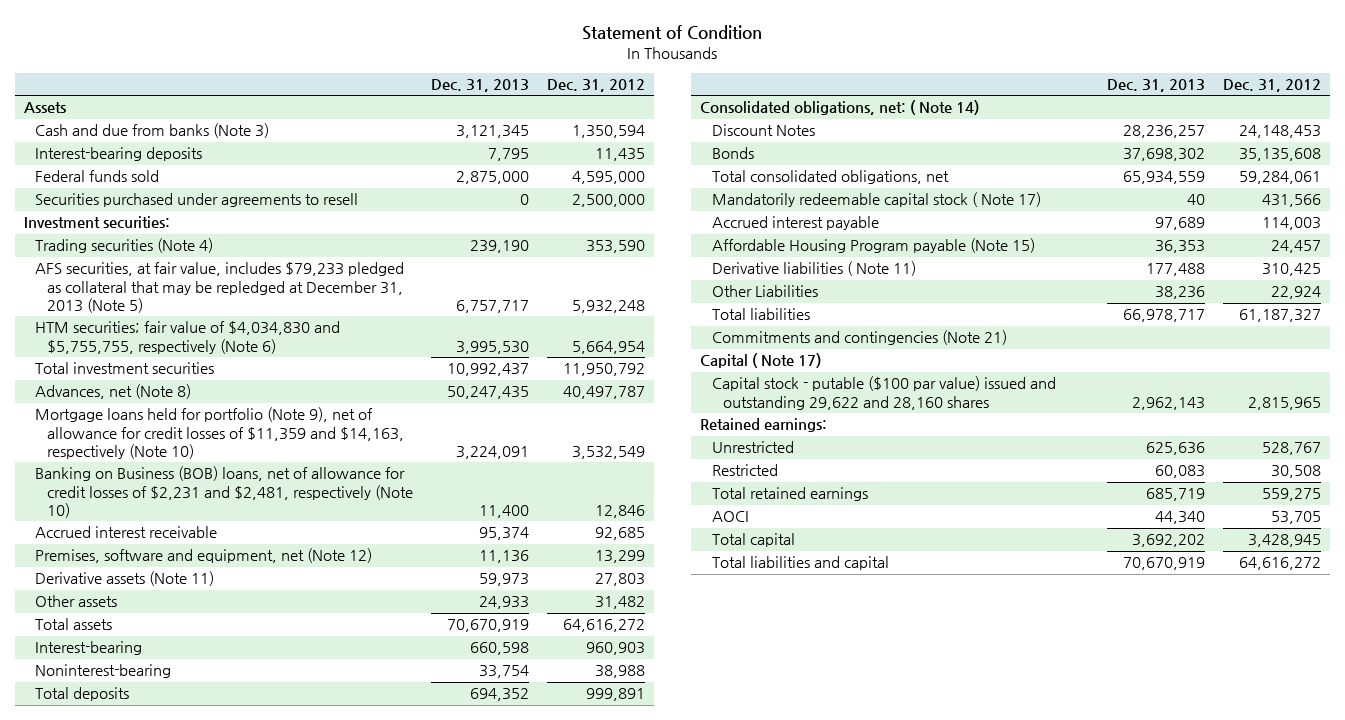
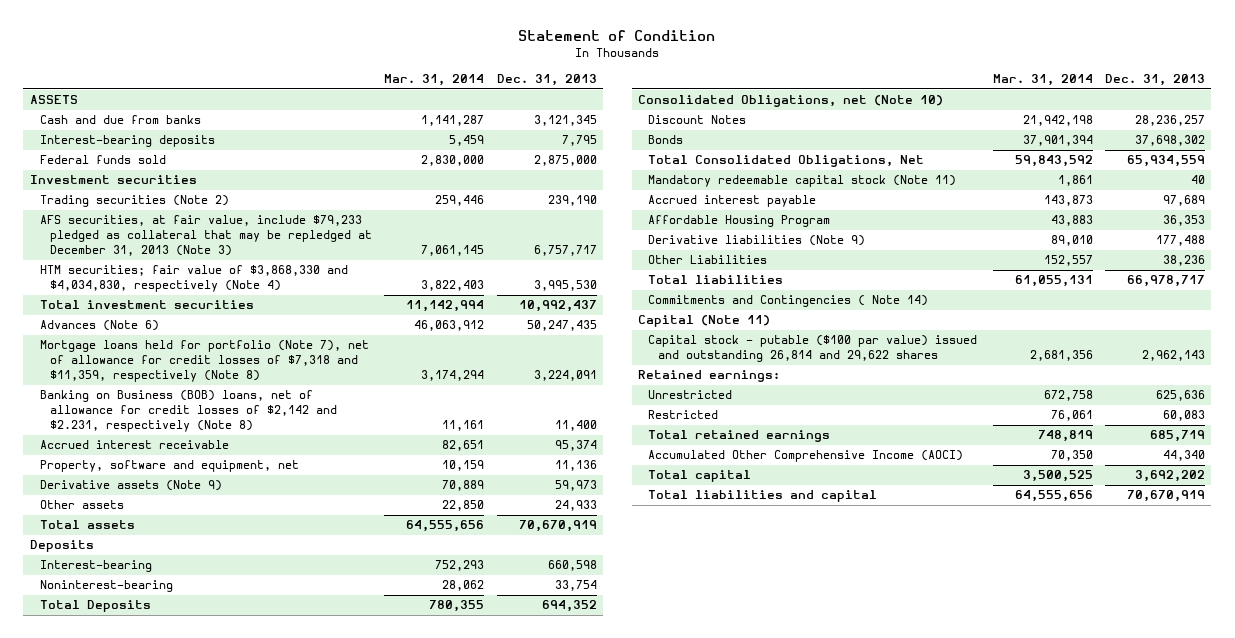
- | Dec. 31, 2013 | Dec. 31, 2012
+ | Mar. 31, 2014 | Dec. 31, 2013
- Assets
- Cash and due from banks (Note 3) | 3,121,345 | 1,350,594
+ ASSETS
+ Cash and due from banks | 1,141,287 | 3,121,345
- Securities purchased under agreements to resell | 0 | 2,500,000
- Investment securities:
- Trading securities (Note 4) | 239,190 | 353,590
- AFS securities, at fair value, includes $79,233 pledged as collateral that may be repledged at December 31, 2013 (Note 5) | 6,757,717 | 5,932,248
- HTM securities; fair value of $4,034,830 and $5,755,755, respectively (Note 6) | 3,995,530 | 5,664,954
+ Investment securities
+ Trading securities (Note 2) | 259,446 | 239,190
+ AFS securities, at fair value, include $79,233 pledged as collateral that may be repledged at December 31, 2013 (Note 3) | 7,061,145 | 6,757,717
+ HTM securities; fair value of $3,868,330 and $4,034,830, respectively (Note 4) | 3,822,403 | 3,995,530
- Advances, net (Note 8) | 50,247,435 | 40,497,787
- Mortgage loans held for portfolio (Note 9), net of allowance for credit losses of $11,359 and $14,163, respectively (Note 10) | 3,224,091 | 3,532,549
- Banking on Business (BOB) loans, net of allowance for credit losses of $2,231 and $2,481, respectively (Note 10) | 11,400 | 12,846
+ Advances (Note 6) | 46,063,912 | 50,247,435
+ Mortgage loans held for portfolio (Note 7), net of allowance for credit losses of $7,318 and $11,359, respectively (Note 8) | 3,174,294 | 3,224,091
+ Banking on Business (BOB) loans, net of allowance for credit losses of $2,142 and $2.231, respectively (Note 8) | 11,161 | 11,400
- Premises, software and equipment, net (Note 12) | 11,136 | 13,299
- Derivative assets (Note 11) | 59,973 | 27,803
+ Property, software and equipment, net | 10,159 | 11,136
+ Derivative assets (Note 9) | 70,889 | 59,973
+ Deposits
- Total deposits | 694,352 | 999,891
- Consolidated obligations, net: ( Note 14)
+ Total Deposits | 780,355 | 694,352
+ Consolidated Obligations, net (Note 10)
- Total consolidated obligations, net | 65,934,559 | 59,284,061
- Mandatorily redeemable capital stock ( Note 17) | 40 | 431,566
+ Total Consolidated Obligations, Net | 59,843,592 | 65,934,559
+ Mandatory redeemable capital stock (Note 11) | 1,861 | 40
- Affordable Housing Program payable (Note 15) | 36,353 | 24,457
- Derivative liabilities ( Note 11) | 177,488 | 310,425
+ Affordable Housing Program | 43,883 | 36,353
+ Derivative liabilities (Note 9) | 89,010 | 177,488
- Commitments and contingencies (Note 21)
- Capital ( Note 17)
- Capital stock - putable ($100 par value) issued and outstanding 29,622 and 28,160 shares | 2,962,143 | 2,815,965
+ Commitments and Contingencies ( Note 14)
+ Capital (Note 11)
+ Capital stock - putable ($100 par value) issued and outstanding 26,814 and 29,622 shares | 2,681,356 | 2,962,143
- AOCI | 44,340 | 53,705
+ Accumulated Other Comprehensive Income (AOCI) | 70,350 | 44,340

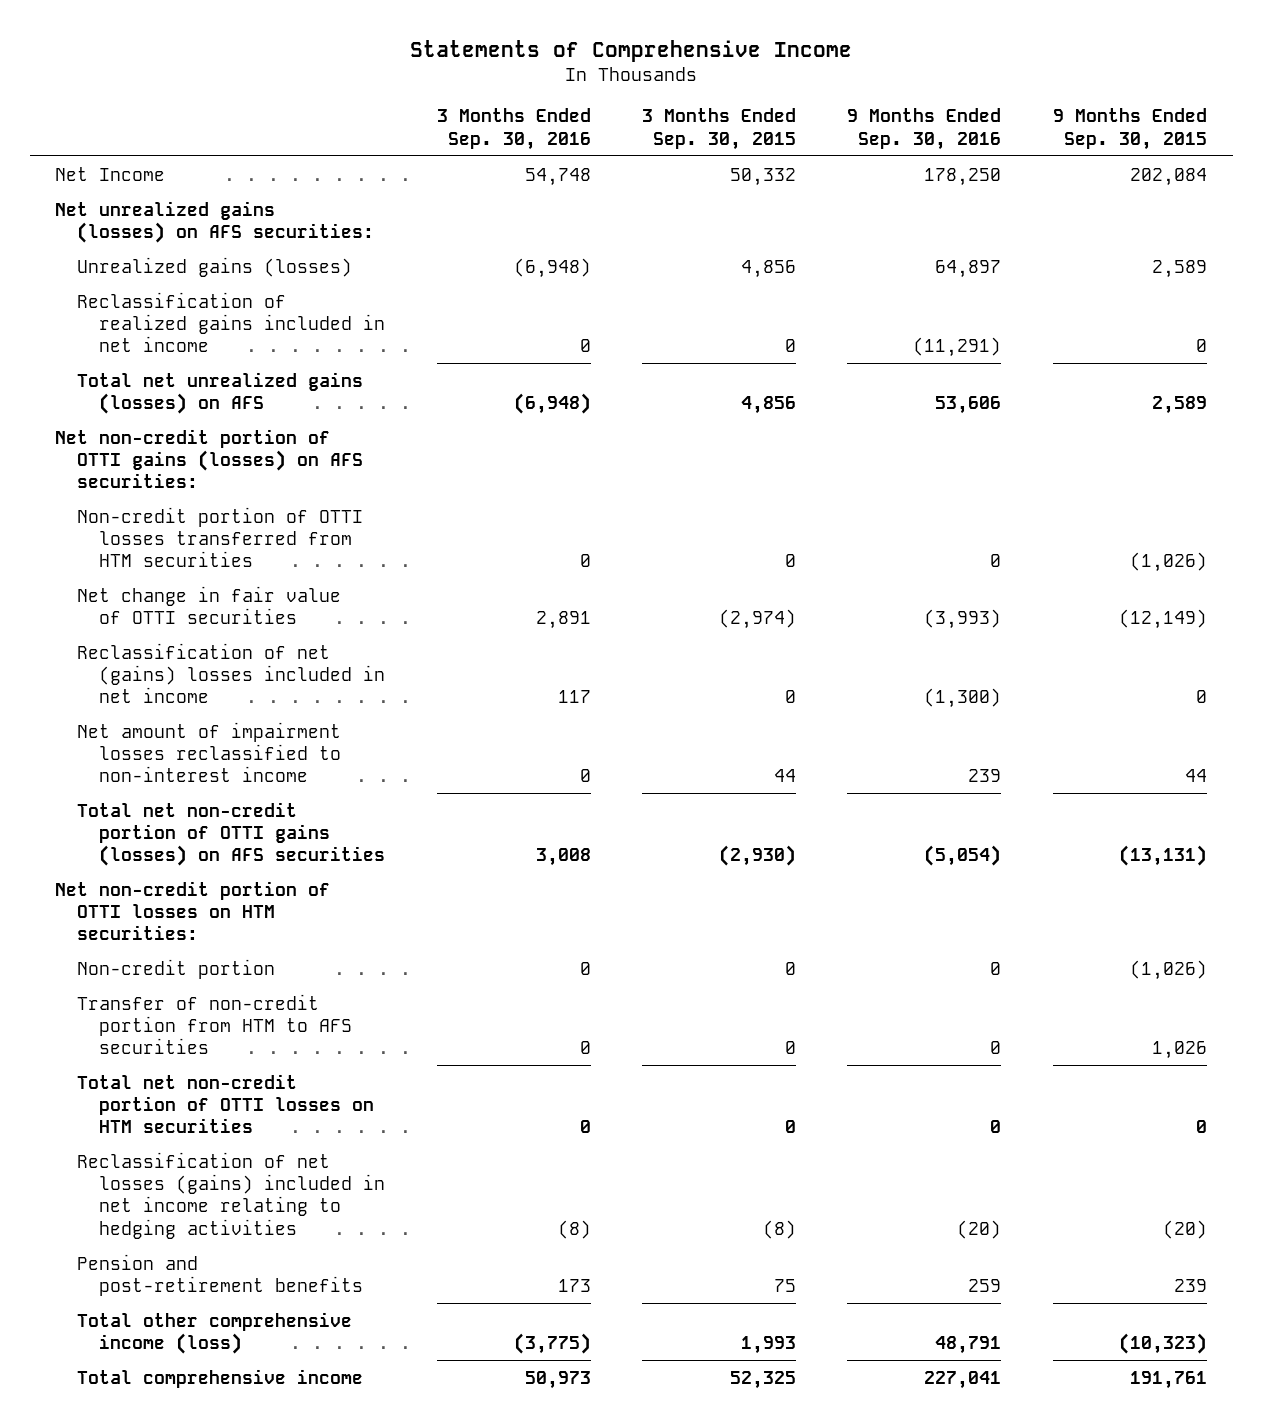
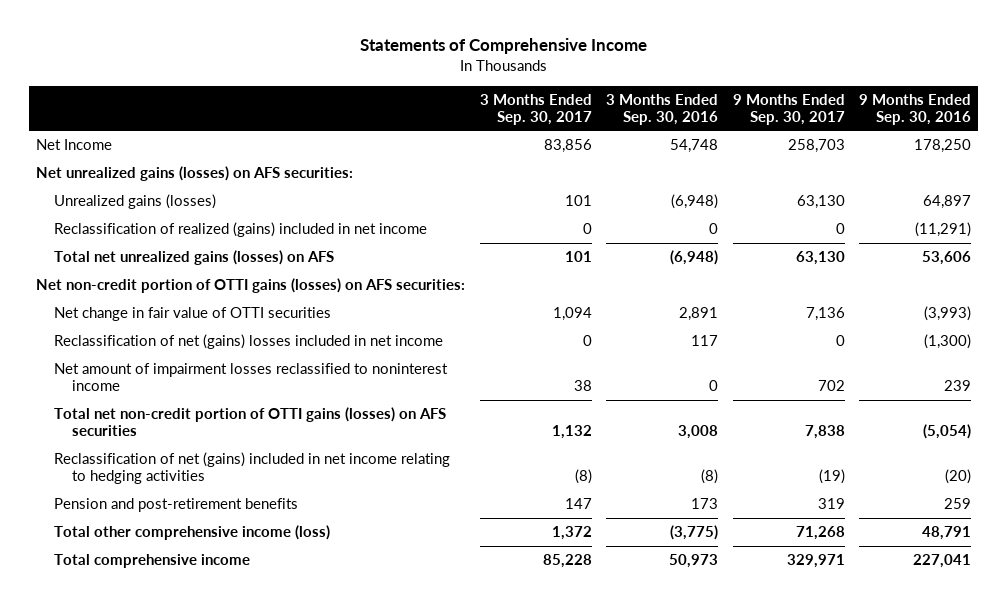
- | 3 Months Ended Sep. 30, 2016 | 3 Months Ended Sep. 30, 2015 | 9 Months Ended Sep. 30, 2016 | 9 Months Ended Sep. 30, 2015
+ | 3 Months Ended Sep. 30, 2017 | 3 Months Ended Sep. 30, 2016 | 9 Months Ended Sep. 30, 2017 | 9 Months Ended Sep. 30, 2016
- Reclassification of realized gains included in net income | 0 | 0 | (11,291) | 0
+ Reclassification of realized (gains) included in net income | 0 | 0 | 0 | (11,291)
- Non-credit portion of OTTI losses transferred from HTM securities | 0 | 0 | 0 | (1,026)
- Net amount of impairment losses reclassified to non-interest income | 0 | 44 | 239 | 44
+ Net amount of impairment losses reclassified to noninterest income | 38 | 0 | 702 | 239
- Net non-credit portion of OTTI losses on HTM securities:
- Non-credit portion | 0 | 0 | 0 | (1,026)
- Transfer of non-credit portion from HTM to AFS securities | 0 | 0 | 0 | 1,026
- Total net non-credit portion of OTTI losses on HTM securities | 0 | 0 | 0 | 0
- Reclassification of net losses (gains) included in net income relating to hedging activities | (8) | (8) | (20) | (20)
+ Reclassification of net (gains) included in net income relating to hedging activities | (8) | (8) | (19) | (20)

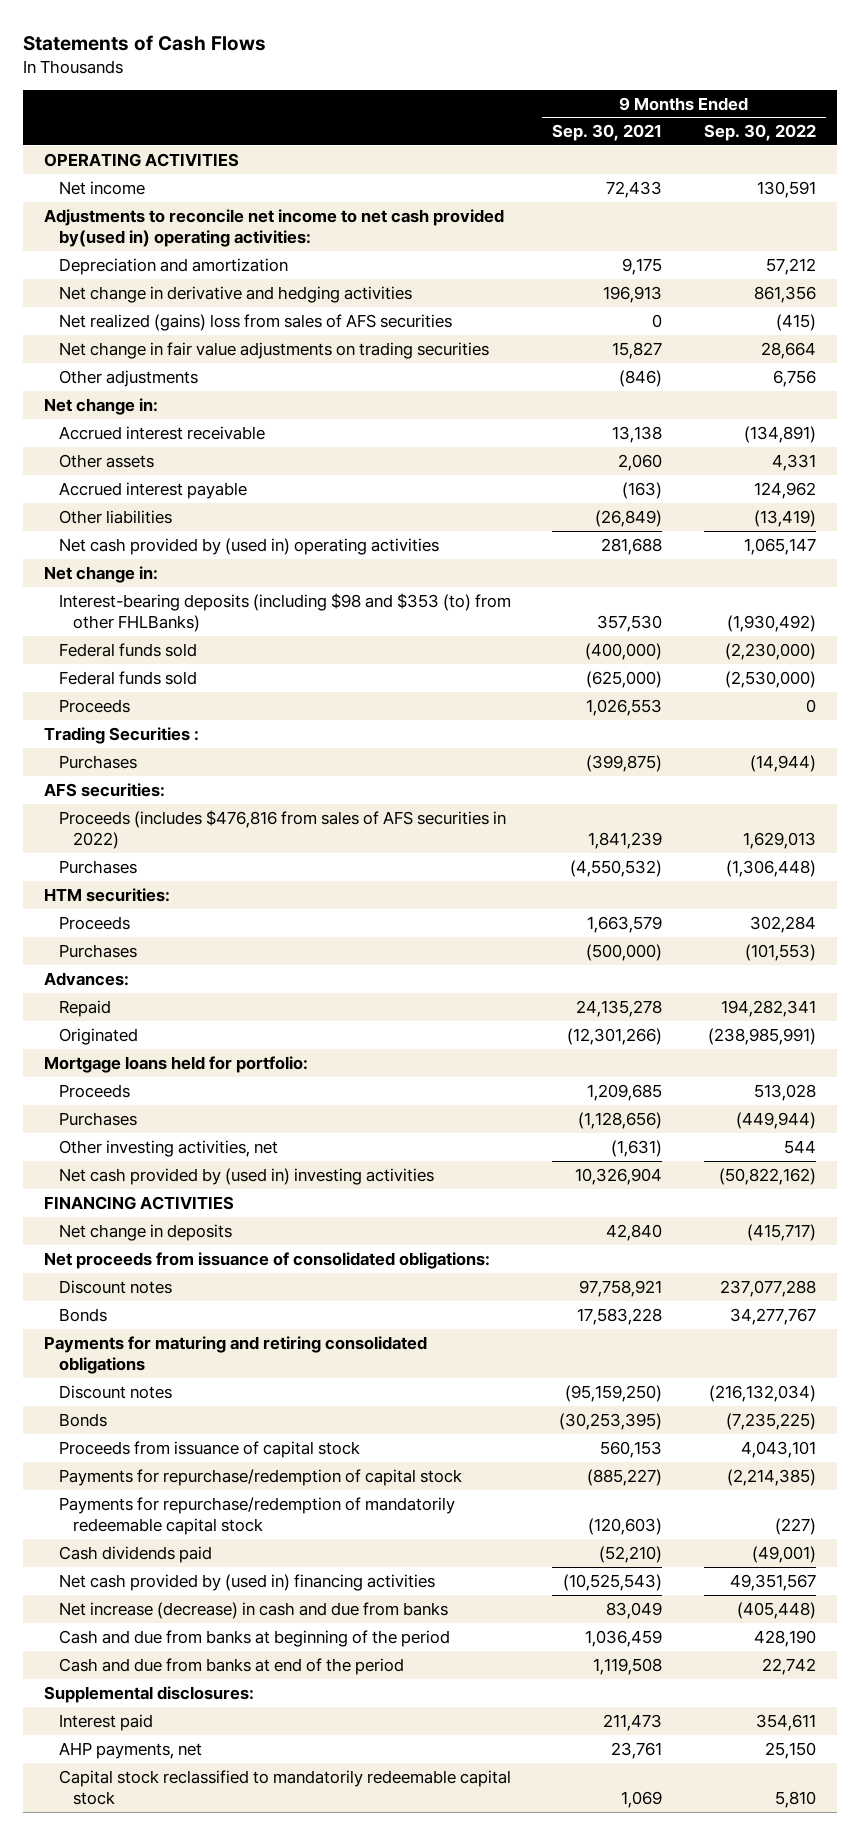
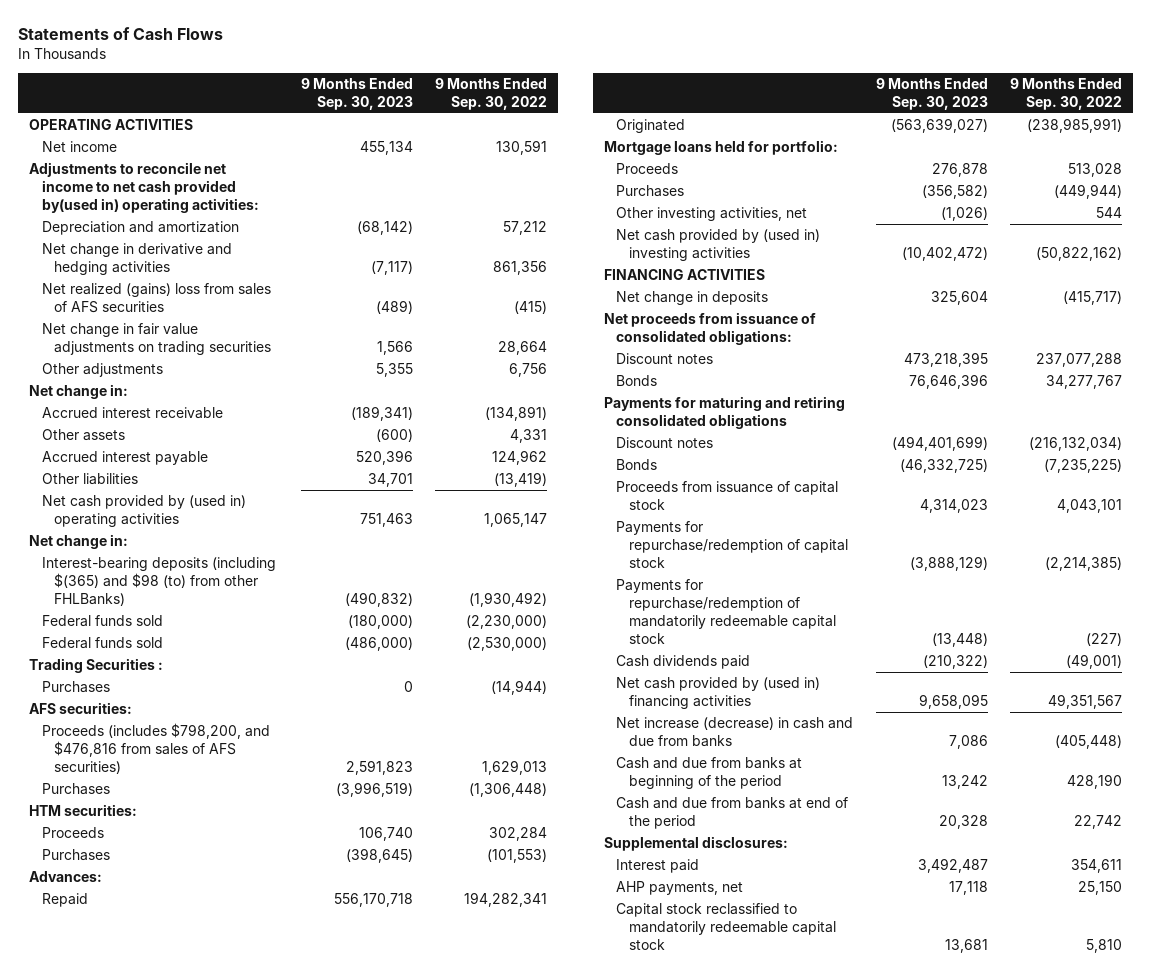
- | 9 Months Ended Sep. 30, 2021 | 9 Months Ended Sep. 30, 2022
+ | 9 Months Ended Sep. 30, 2023 | 9 Months Ended Sep. 30, 2022
- Interest-bearing deposits (including $98 and $353 (to) from other FHLBanks) | 357,530 | (1,930,492)
+ Interest-bearing deposits (including $(365) and $98 (to) from other FHLBanks) | (490,832) | (1,930,492)
- Proceeds | 1,026,553 | 0
- Proceeds (includes $476,816 from sales of AFS securities in 2022) | 1,841,239 | 1,629,013
+ Proceeds (includes $798,200, and $476,816 from sales of AFS securities) | 2,591,823 | 1,629,013

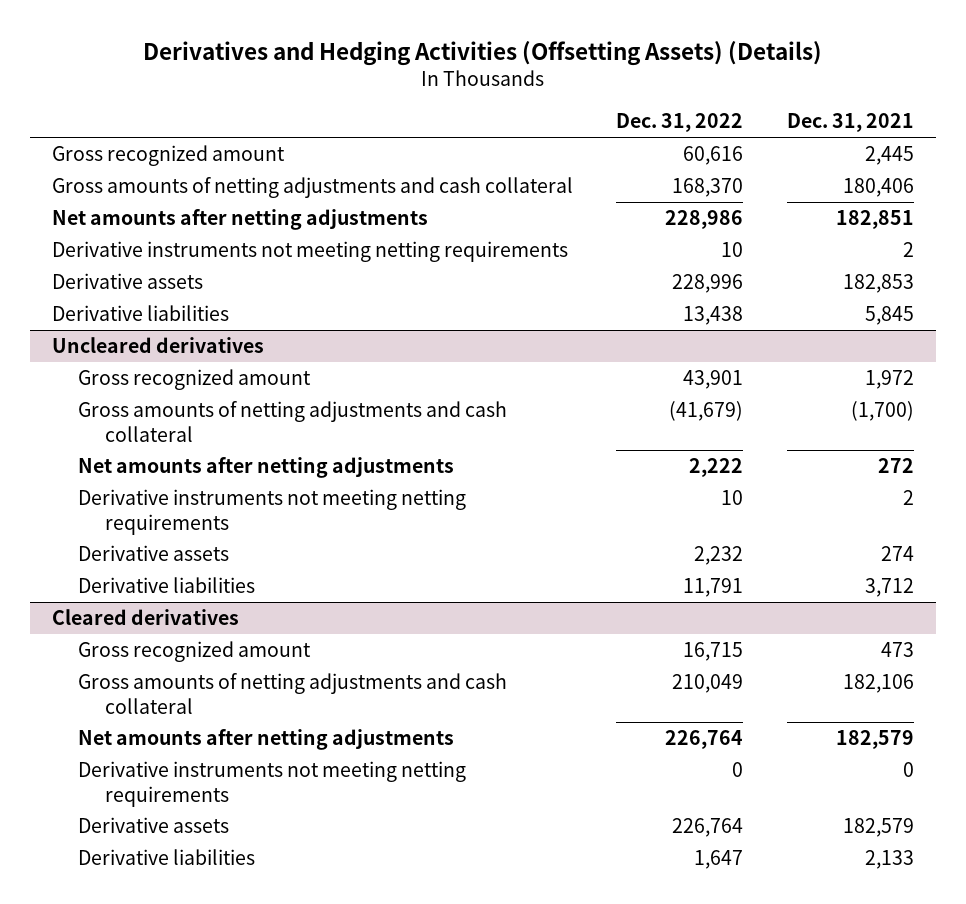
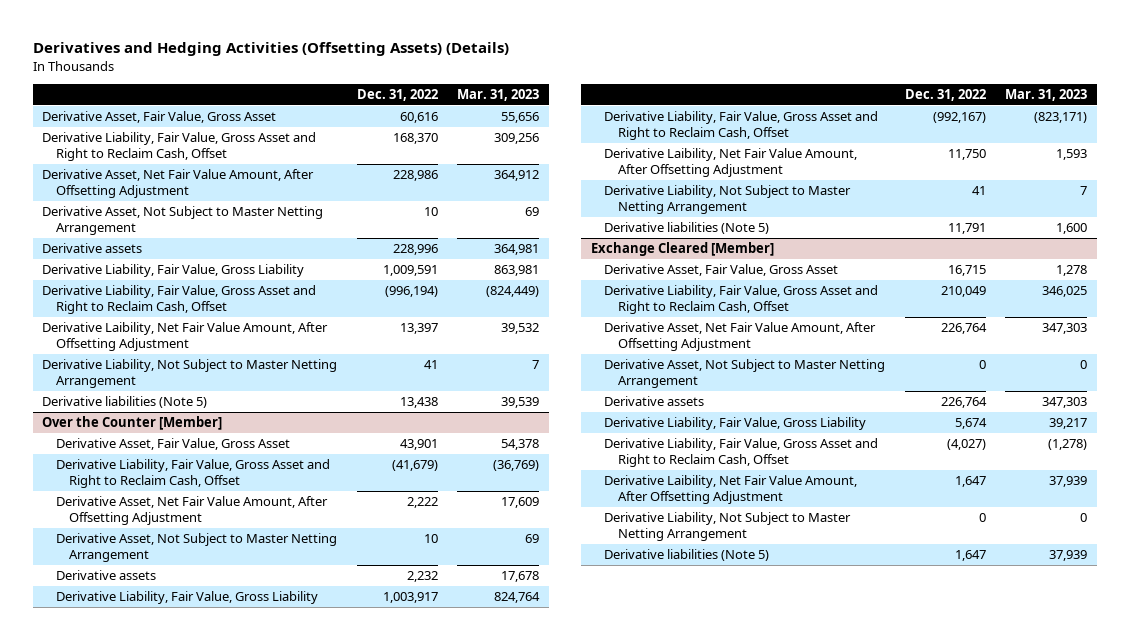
- | Dec. 31, 2022 | Dec. 31, 2021
+ | Dec. 31, 2022 | Mar. 31, 2023
- Gross recognized amount | 60,616 | 2,445
- Gross amounts of netting adjustments and cash collateral | 168,370 | 180,406
- Net amounts after netting adjustments | 228,986 | 182,851
- Derivative instruments not meeting netting requirements | 10 | 2
+ Derivative Asset, Fair Value, Gross Asset | 60,616 | 55,656
+ Derivative Liability, Fair Value, Gross Asset and Right to Reclaim Cash, Offset | 168,370 | 309,256
+ Derivative Asset, Net Fair Value Amount, After Offsetting Adjustment | 228,986 | 364,912
+ Derivative Asset, Not Subject to Master Netting Arrangement | 10 | 69
- Derivative liabilities | 13,438 | 5,845
- Uncleared derivatives
- Gross recognized amount | 43,901 | 1,972
- Gross amounts of netting adjustments and cash collateral | (41,679) | (1,700)
- Net amounts after netting adjustments | 2,222 | 272
- Derivative instruments not meeting netting requirements | 10 | 2
+ Derivative Liability, Fair Value, Gross Liability | 1,009,591 | 863,981
+ Derivative Liability, Fair Value, Gross Asset and Right to Reclaim Cash, Offset | (996,194) | (824,449)
+ Derivative Laibility, Net Fair Value Amount, After Offsetting Adjustment | 13,397 | 39,532
+ Derivative Liability, Not Subject to Master Netting Arrangement | 41 | 7
+ Derivative liabilities (Note 5) | 13,438 | 39,539
+ Over the Counter [Member]
+ Derivative Asset, Fair Value, Gross Asset | 43,901 | 54,378
+ Derivative Liability, Fair Value, Gross Asset and Right to Reclaim Cash, Offset | (41,679) | (36,769)
+ Derivative Asset, Net Fair Value Amount, After Offsetting Adjustment | 2,222 | 17,609
+ Derivative Asset, Not Subject to Master Netting Arrangement | 10 | 69
- Derivative liabilities | 11,791 | 3,712
- Cleared derivatives
- Gross recognized amount | 16,715 | 473
- Gross amounts of netting adjustments and cash collateral | 210,049 | 182,106
- Net amounts after netting adjustments | 226,764 | 182,579
- Derivative instruments not meeting netting requirements | 0 | 0
+ Derivative Liability, Fair Value, Gross Liability | 1,003,917 | 824,764
+ Derivative Liability, Fair Value, Gross Asset and Right to Reclaim Cash, Offset | (992,167) | (823,171)
+ Derivative Laibility, Net Fair Value Amount, After Offsetting Adjustment | 11,750 | 1,593
+ Derivative Liability, Not Subject to Master Netting Arrangement | 41 | 7
+ Derivative liabilities (Note 5) | 11,791 | 1,600
+ Exchange Cleared [Member]
+ Derivative Asset, Fair Value, Gross Asset | 16,715 | 1,278
+ Derivative Liability, Fair Value, Gross Asset and Right to Reclaim Cash, Offset | 210,049 | 346,025
+ Derivative Asset, Net Fair Value Amount, After Offsetting Adjustment | 226,764 | 347,303
+ Derivative Asset, Not Subject to Master Netting Arrangement | 0 | 0
- Derivative liabilities | 1,647 | 2,133
+ Derivative Liability, Fair Value, Gross Liability | 5,674 | 39,217
+ Derivative Liability, Fair Value, Gross Asset and Right to Reclaim Cash, Offset | (4,027) | (1,278)
+ Derivative Laibility, Net Fair Value Amount, After Offsetting Adjustment | 1,647 | 37,939
+ Derivative Liability, Not Subject to Master Netting Arrangement | 0 | 0
+ Derivative liabilities (Note 5) | 1,647 | 37,939

